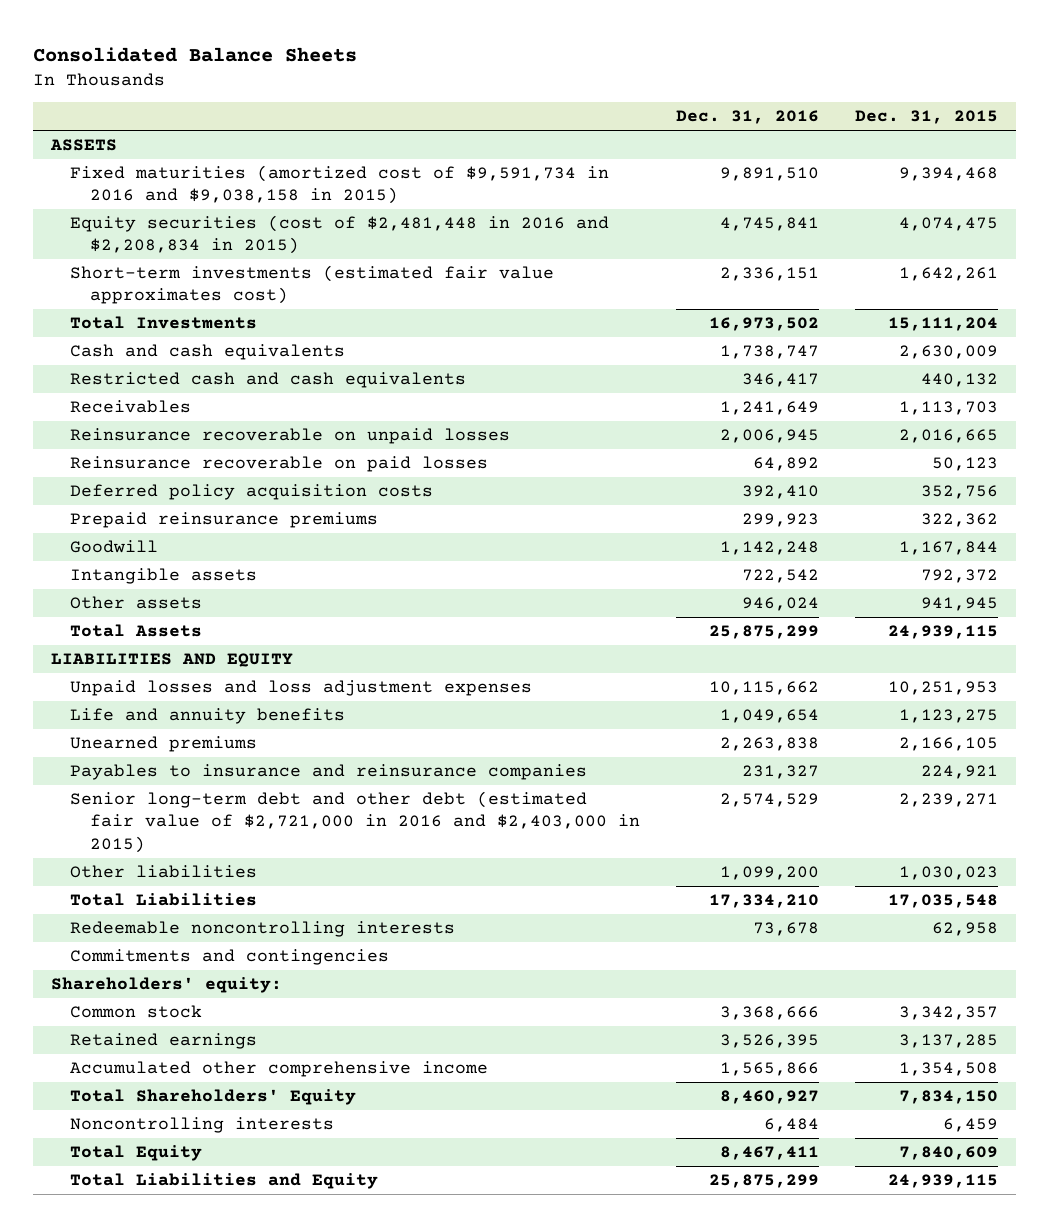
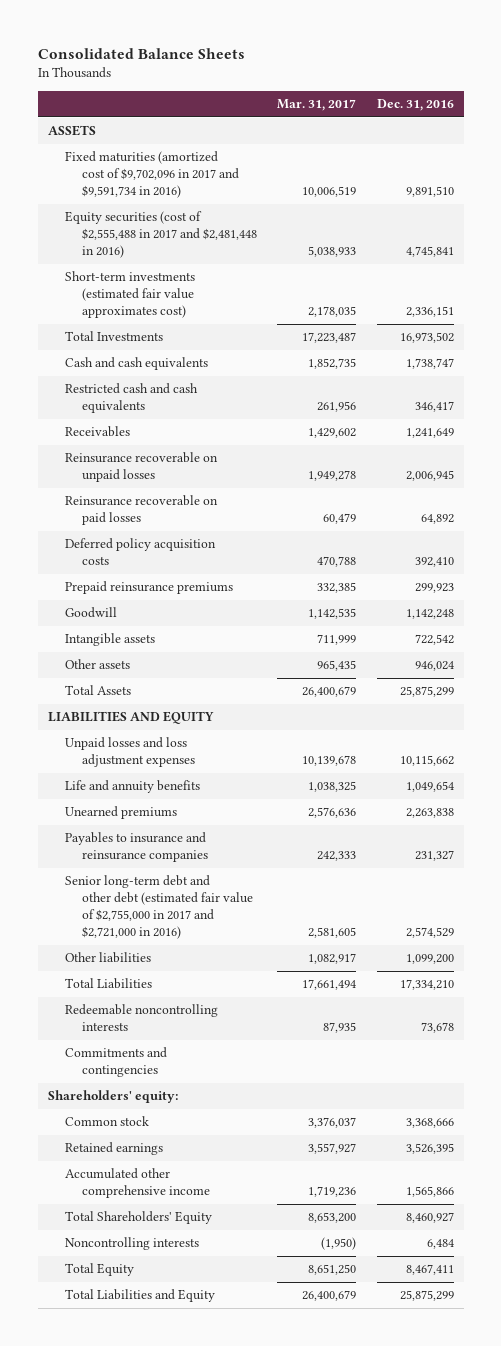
- | Dec. 31, 2016 | Dec. 31, 2015
+ | Mar. 31, 2017 | Dec. 31, 2016
- Fixed maturities (amortized cost of $9,591,734 in 2016 and $9,038,158 in 2015) | 9,891,510 | 9,394,468
- Equity securities (cost of $2,481,448 in 2016 and $2,208,834 in 2015) | 4,745,841 | 4,074,475
+ Fixed maturities (amortized cost of $9,702,096 in 2017 and $9,591,734 in 2016) | 10,006,519 | 9,891,510
+ Equity securities (cost of $2,555,488 in 2017 and $2,481,448 in 2016) | 5,038,933 | 4,745,841
- Senior long-term debt and other debt (estimated fair value of $2,721,000 in 2016 and $2,403,000 in 2015) | 2,574,529 | 2,239,271
+ Senior long-term debt and other debt (estimated fair value of $2,755,000 in 2017 and $2,721,000 in 2016) | 2,581,605 | 2,574,529

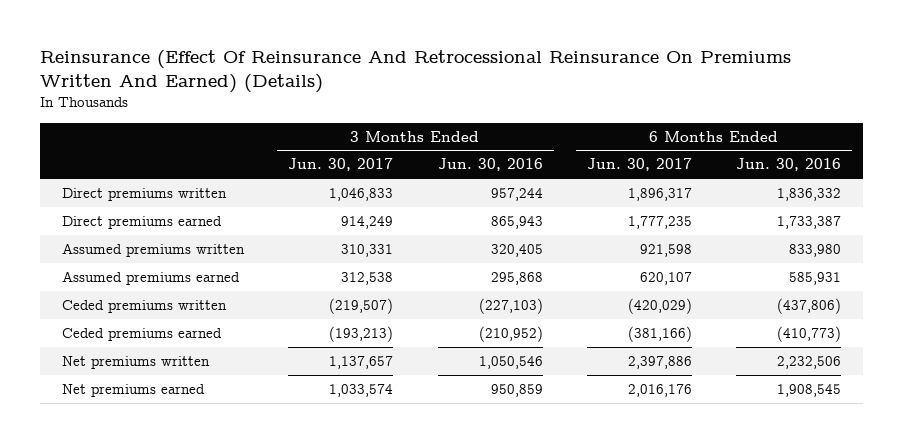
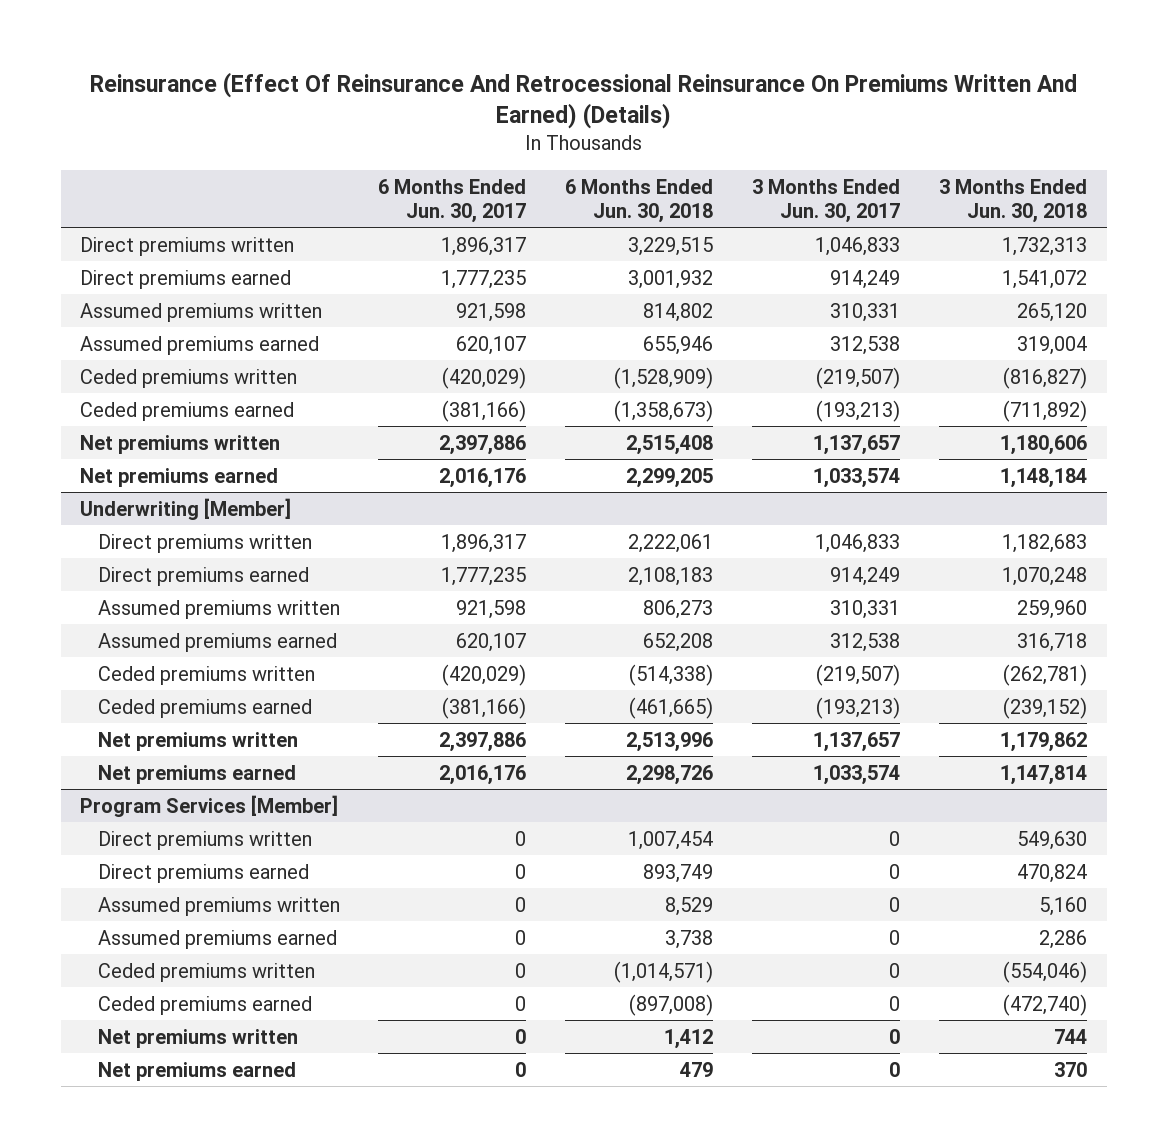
- | 3 Months Ended Jun. 30, 2017 | 3 Months Ended Jun. 30, 2016 | 6 Months Ended Jun. 30, 2017 | 6 Months Ended Jun. 30, 2016
+ | 6 Months Ended Jun. 30, 2017 | 6 Months Ended Jun. 30, 2018 | 3 Months Ended Jun. 30, 2017 | 3 Months Ended Jun. 30, 2018
+ Underwriting [Member]
+ Direct premiums written | 1,896,317 | 2,222,061 | 1,046,833 | 1,182,683
+ Direct premiums earned | 1,777,235 | 2,108,183 | 914,249 | 1,070,248
+ Assumed premiums written | 921,598 | 806,273 | 310,331 | 259,960
+ Assumed premiums earned | 620,107 | 652,208 | 312,538 | 316,718
+ Ceded premiums written | (420,029) | (514,338) | (219,507) | (262,781)
+ Ceded premiums earned | (381,166) | (461,665) | (193,213) | (239,152)
+ Net premiums written | 2,397,886 | 2,513,996 | 1,137,657 | 1,179,862
+ Net premiums earned | 2,016,176 | 2,298,726 | 1,033,574 | 1,147,814
+ Program Services [Member]
+ Direct premiums written | 0 | 1,007,454 | 0 | 549,630
+ Direct premiums earned | 0 | 893,749 | 0 | 470,824
+ Assumed premiums written | 0 | 8,529 | 0 | 5,160
+ Assumed premiums earned | 0 | 3,738 | 0 | 2,286
+ Ceded premiums written | 0 | (1,014,571) | 0 | (554,046)
+ Ceded premiums earned | 0 | (897,008) | 0 | (472,740)
+ Net premiums written | 0 | 1,412 | 0 | 744
+ Net premiums earned | 0 | 479 | 0 | 370

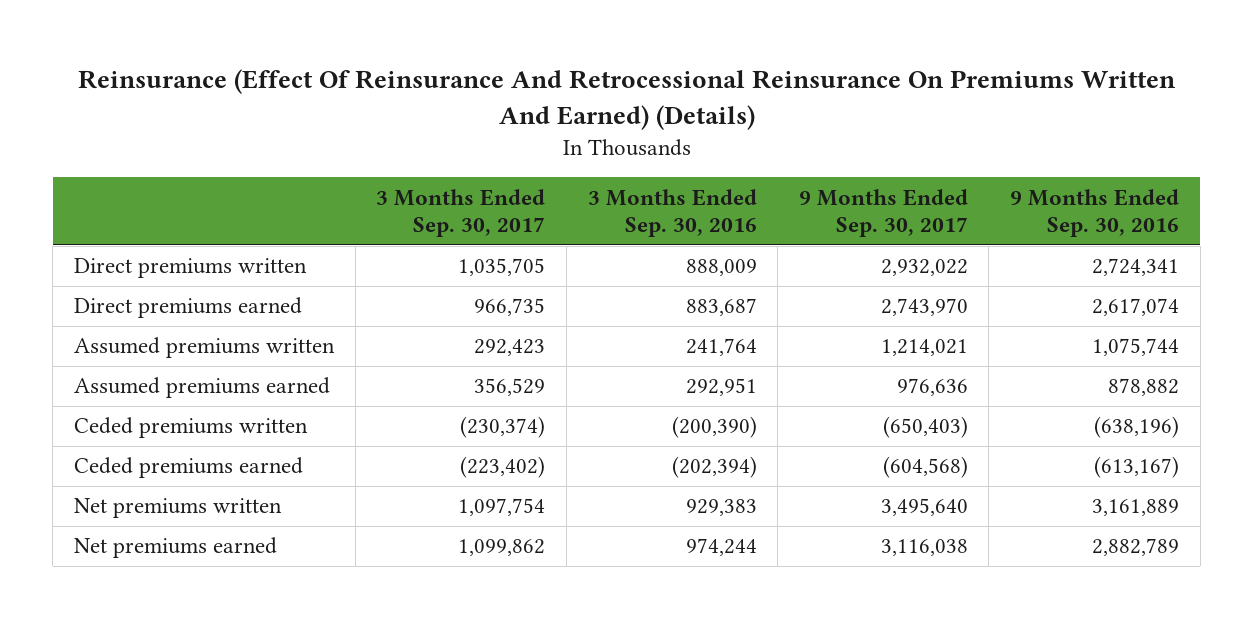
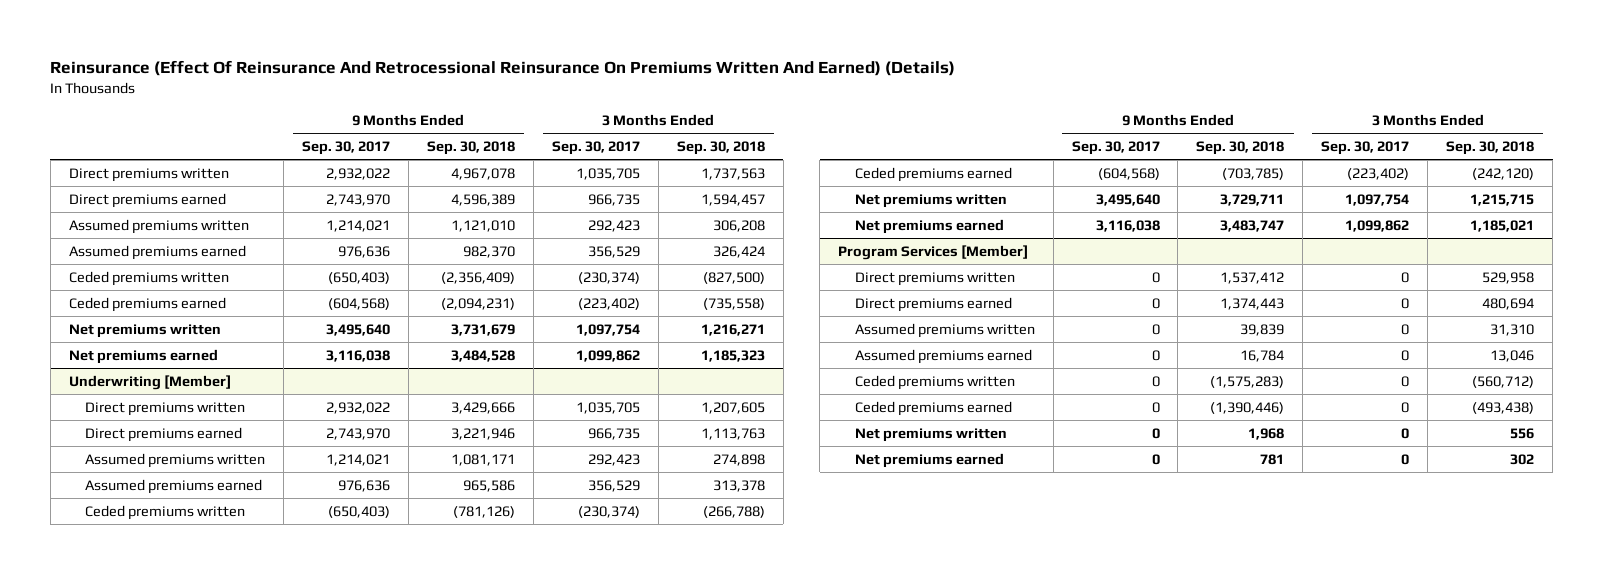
- | 3 Months Ended Sep. 30, 2017 | 3 Months Ended Sep. 30, 2016 | 9 Months Ended Sep. 30, 2017 | 9 Months Ended Sep. 30, 2016
+ | 9 Months Ended Sep. 30, 2017 | 9 Months Ended Sep. 30, 2018 | 3 Months Ended Sep. 30, 2017 | 3 Months Ended Sep. 30, 2018
+ Underwriting [Member]
+ Direct premiums written | 2,932,022 | 3,429,666 | 1,035,705 | 1,207,605
+ Direct premiums earned | 2,743,970 | 3,221,946 | 966,735 | 1,113,763
+ Assumed premiums written | 1,214,021 | 1,081,171 | 292,423 | 274,898
+ Assumed premiums earned | 976,636 | 965,586 | 356,529 | 313,378
+ Ceded premiums written | (650,403) | (781,126) | (230,374) | (266,788)
+ Ceded premiums earned | (604,568) | (703,785) | (223,402) | (242,120)
+ Net premiums written | 3,495,640 | 3,729,711 | 1,097,754 | 1,215,715
+ Net premiums earned | 3,116,038 | 3,483,747 | 1,099,862 | 1,185,021
+ Program Services [Member]
+ Direct premiums written | 0 | 1,537,412 | 0 | 529,958
+ Direct premiums earned | 0 | 1,374,443 | 0 | 480,694
+ Assumed premiums written | 0 | 39,839 | 0 | 31,310
+ Assumed premiums earned | 0 | 16,784 | 0 | 13,046
+ Ceded premiums written | 0 | (1,575,283) | 0 | (560,712)
+ Ceded premiums earned | 0 | (1,390,446) | 0 | (493,438)
+ Net premiums written | 0 | 1,968 | 0 | 556
+ Net premiums earned | 0 | 781 | 0 | 302

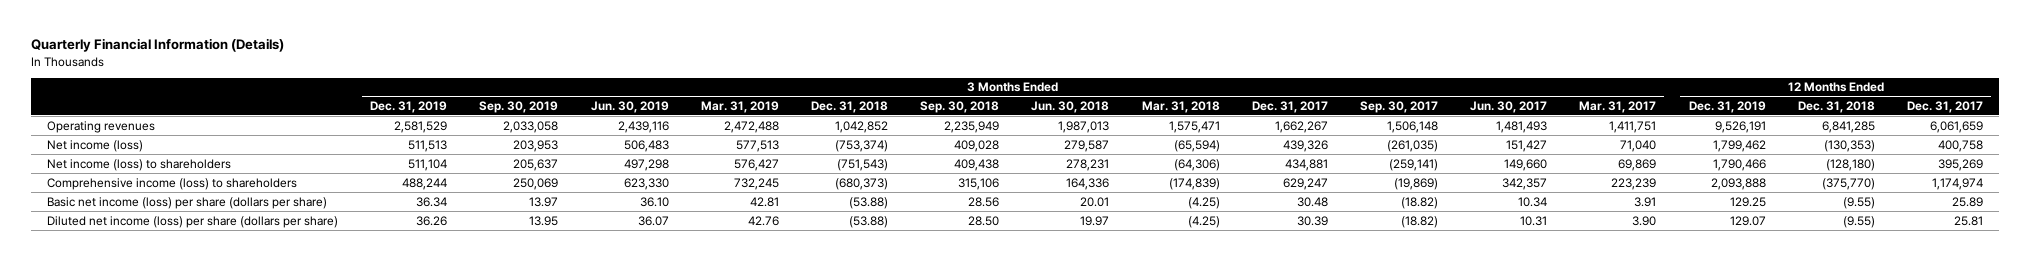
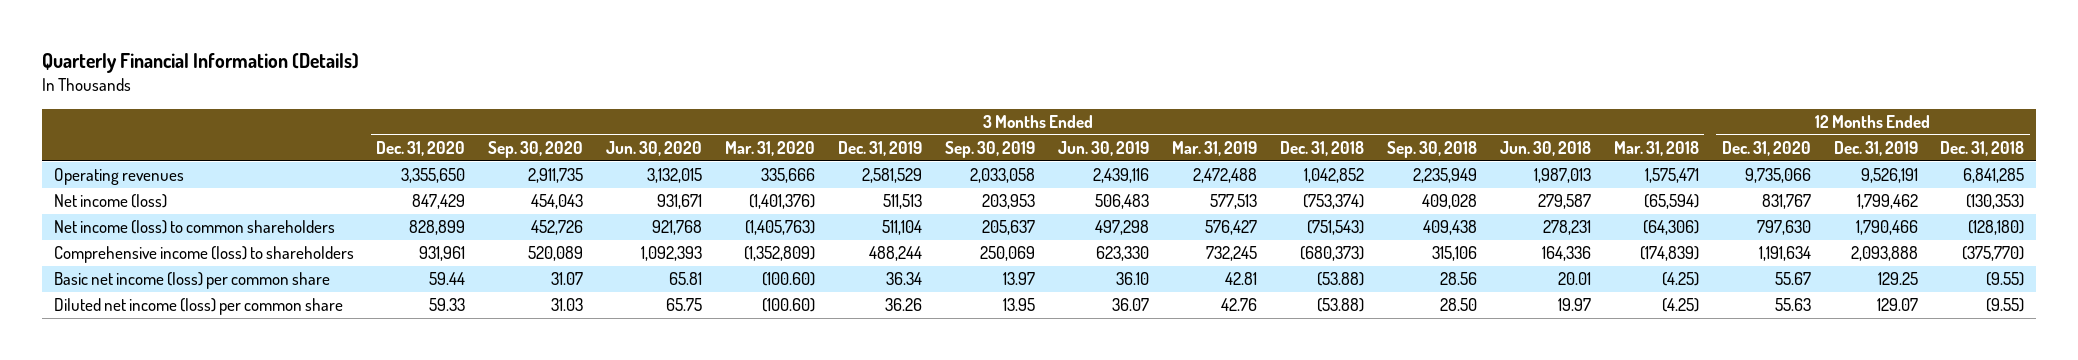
- | 3 Months Ended Dec. 31, 2019 | 3 Months Ended Sep. 30, 2019 | 3 Months Ended Jun. 30, 2019 | 3 Months Ended Mar. 31, 2019 | 3 Months Ended Dec. 31, 2018 | 3 Months Ended Sep. 30, 2018 | 3 Months Ended Jun. 30, 2018 | 3 Months Ended Mar. 31, 2018 | 3 Months Ended Dec. 31, 2017 | 3 Months Ended Sep. 30, 2017 | 3 Months Ended Jun. 30, 2017 | 3 Months Ended Mar. 31, 2017 | 12 Months Ended Dec. 31, 2019 | 12 Months Ended Dec. 31, 2018 | 12 Months Ended Dec. 31, 2017
+ | 3 Months Ended Dec. 31, 2020 | 3 Months Ended Sep. 30, 2020 | 3 Months Ended Jun. 30, 2020 | 3 Months Ended Mar. 31, 2020 | 3 Months Ended Dec. 31, 2019 | 3 Months Ended Sep. 30, 2019 | 3 Months Ended Jun. 30, 2019 | 3 Months Ended Mar. 31, 2019 | 3 Months Ended Dec. 31, 2018 | 3 Months Ended Sep. 30, 2018 | 3 Months Ended Jun. 30, 2018 | 3 Months Ended Mar. 31, 2018 | 12 Months Ended Dec. 31, 2020 | 12 Months Ended Dec. 31, 2019 | 12 Months Ended Dec. 31, 2018
- Net income (loss) to shareholders | 511,104 | 205,637 | 497,298 | 576,427 | (751,543) | 409,438 | 278,231 | (64,306) | 434,881 | (259,141) | 149,660 | 69,869 | 1,790,466 | (128,180) | 395,269
+ Net income (loss) to common shareholders | 828,899 | 452,726 | 921,768 | (1,405,763) | 511,104 | 205,637 | 497,298 | 576,427 | (751,543) | 409,438 | 278,231 | (64,306) | 797,630 | 1,790,466 | (128,180)
- Basic net income (loss) per share (dollars per share) | 36.34 | 13.97 | 36.10 | 42.81 | (53.88) | 28.56 | 20.01 | (4.25) | 30.48 | (18.82) | 10.34 | 3.91 | 129.25 | (9.55) | 25.89
- Diluted net income (loss) per share (dollars per share) | 36.26 | 13.95 | 36.07 | 42.76 | (53.88) | 28.50 | 19.97 | (4.25) | 30.39 | (18.82) | 10.31 | 3.90 | 129.07 | (9.55) | 25.81
+ Basic net income (loss) per common share | 59.44 | 31.07 | 65.81 | (100.60) | 36.34 | 13.97 | 36.10 | 42.81 | (53.88) | 28.56 | 20.01 | (4.25) | 55.67 | 129.25 | (9.55)
+ Diluted net income (loss) per common share | 59.33 | 31.03 | 65.75 | (100.60) | 36.26 | 13.95 | 36.07 | 42.76 | (53.88) | 28.50 | 19.97 | (4.25) | 55.63 | 129.07 | (9.55)

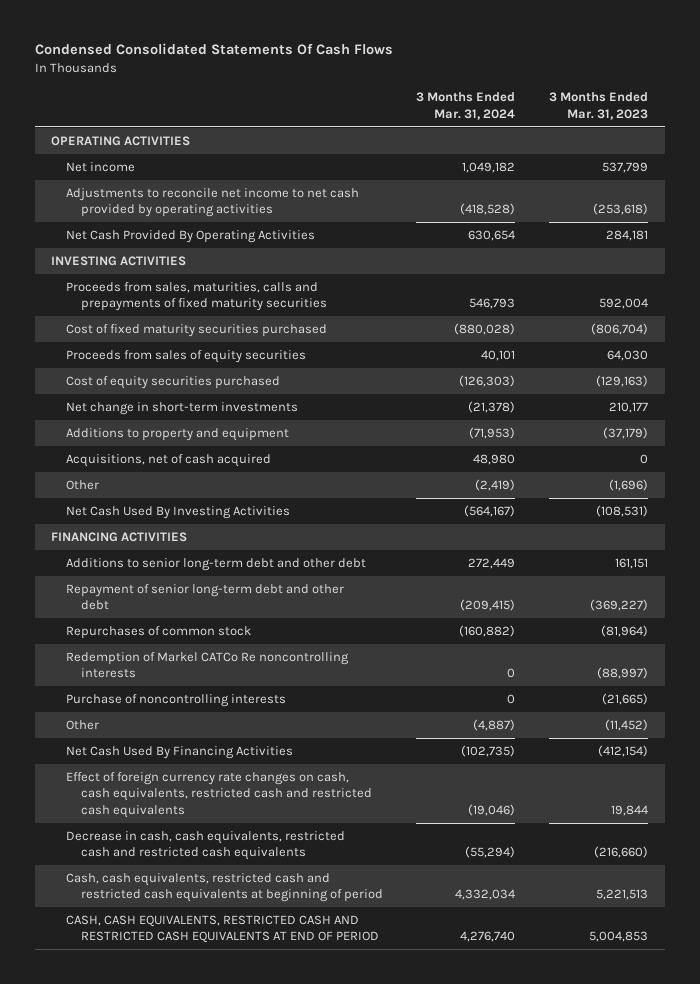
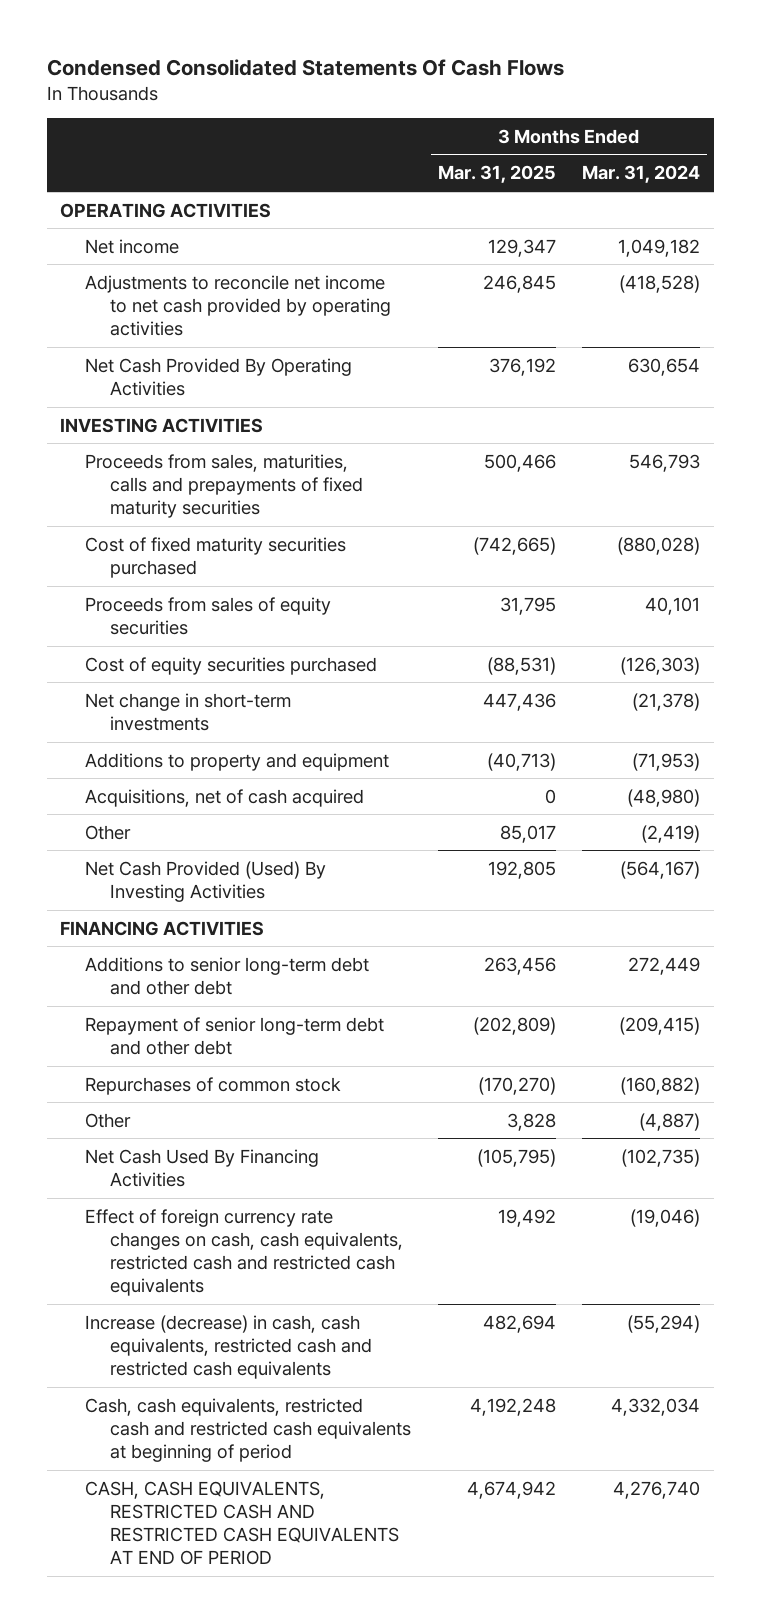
- | 3 Months Ended Mar. 31, 2024 | 3 Months Ended Mar. 31, 2023
+ | 3 Months Ended Mar. 31, 2025 | 3 Months Ended Mar. 31, 2024
- Acquisitions, net of cash acquired | 48,980 | 0
+ Acquisitions, net of cash acquired | 0 | (48,980)
- Net Cash Used By Investing Activities | (564,167) | (108,531)
+ Net Cash Provided (Used) By Investing Activities | 192,805 | (564,167)
- Redemption of Markel CATCo Re noncontrolling interests | 0 | (88,997)
- Purchase of noncontrolling interests | 0 | (21,665)
- Decrease in cash, cash equivalents, restricted cash and restricted cash equivalents | (55,294) | (216,660)
+ Increase (decrease) in cash, cash equivalents, restricted cash and restricted cash equivalents | 482,694 | (55,294)

